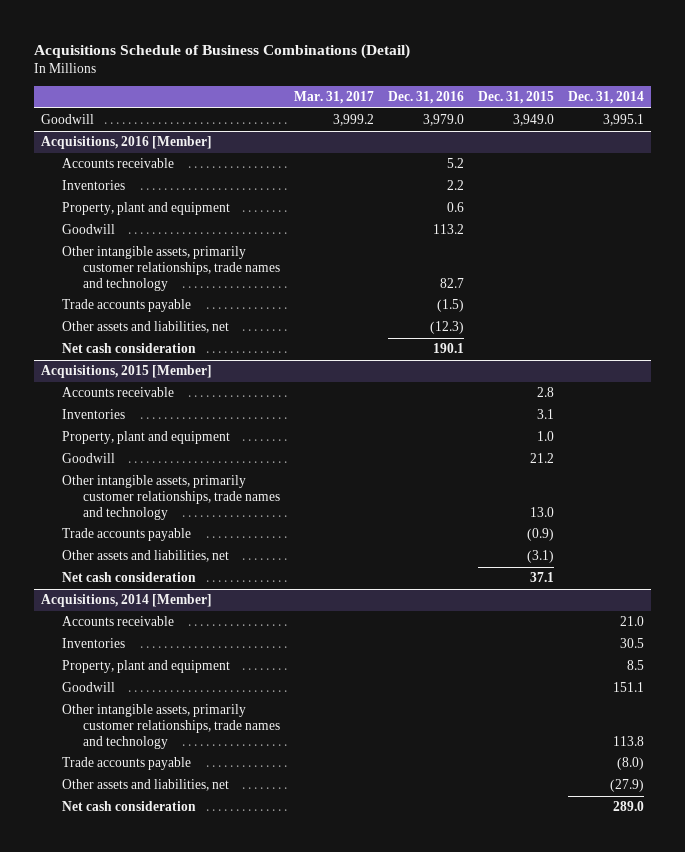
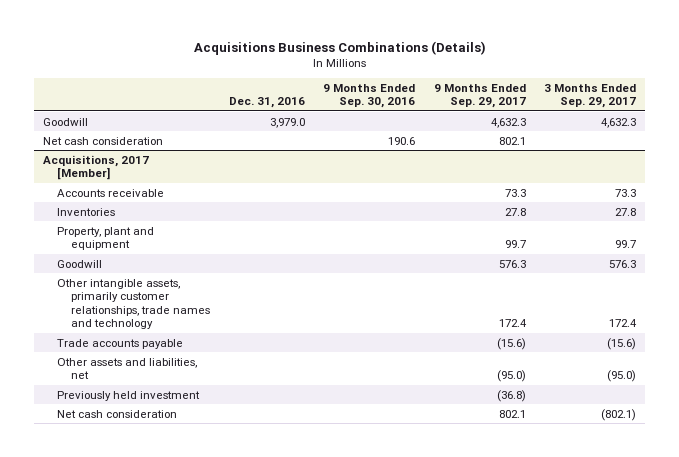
- Acquisitions Schedule of Business Combinations (Detail)
+ Acquisitions Business Combinations (Details)
- | Mar. 31, 2017 | Dec. 31, 2016 | Dec. 31, 2015 | Dec. 31, 2014
+ | Dec. 31, 2016 | 9 Months Ended Sep. 30, 2016 | 9 Months Ended Sep. 29, 2017 | 3 Months Ended Sep. 29, 2017
- Acquisitions, 2016 [Member]
- Accounts receivable | | 5.2 | |
- Inventories | | 2.2 | |
- Property, plant and equipment | | 0.6 | |
- Goodwill | | 113.2 | |
- Other intangible assets, primarily customer relationships, trade names and technology | | 82.7 | |
- Trade accounts payable | | (1.5) | |
- Other assets and liabilities, net | | (12.3) | |
- Net cash consideration | | 190.1 | |
- Acquisitions, 2015 [Member]
- Accounts receivable | | | 2.8 |
- Inventories | | | 3.1 |
- Property, plant and equipment | | | 1.0 |
- Goodwill | | | 21.2 |
- Other intangible assets, primarily customer relationships, trade names and technology | | | 13.0 |
- Trade accounts payable | | | (0.9) |
- Other assets and liabilities, net | | | (3.1) |
- Net cash consideration | | | 37.1 |
- Acquisitions, 2014 [Member]
- Accounts receivable | | | | 21.0
- Inventories | | | | 30.5
- Property, plant and equipment | | | | 8.5
- Goodwill | | | | 151.1
- Other intangible assets, primarily customer relationships, trade names and technology | | | | 113.8
- Trade accounts payable | | | | (8.0)
- Other assets and liabilities, net | | | | (27.9)
- Net cash consideration | | | | 289.0
+ Net cash consideration | | 190.6 | 802.1 |
+ Acquisitions, 2017 [Member]
+ Accounts receivable | | | 73.3 | 73.3
+ Inventories | | | 27.8 | 27.8
+ Property, plant and equipment | | | 99.7 | 99.7
+ Goodwill | | | 576.3 | 576.3
+ Other intangible assets, primarily customer relationships, trade names and technology | | | 172.4 | 172.4
+ Trade accounts payable | | | (15.6) | (15.6)
+ Other assets and liabilities, net | | | (95.0) | (95.0)
+ Previously held investment | | | (36.8) |
+ Net cash consideration | | | 802.1 | (802.1)

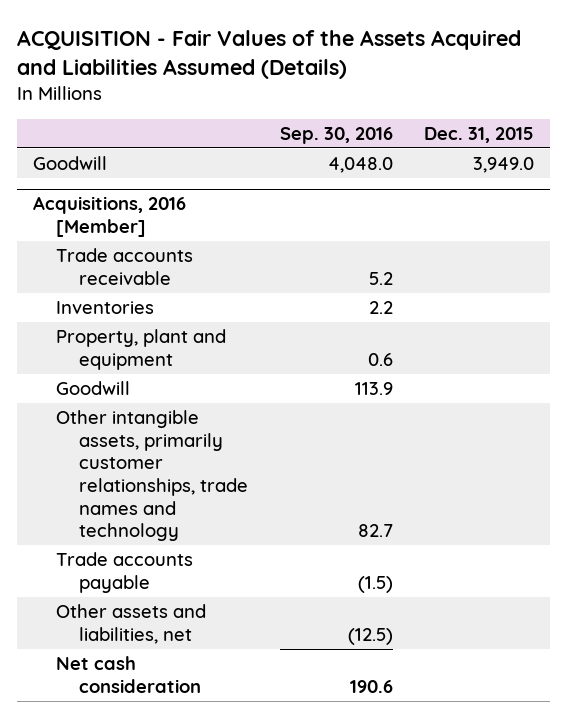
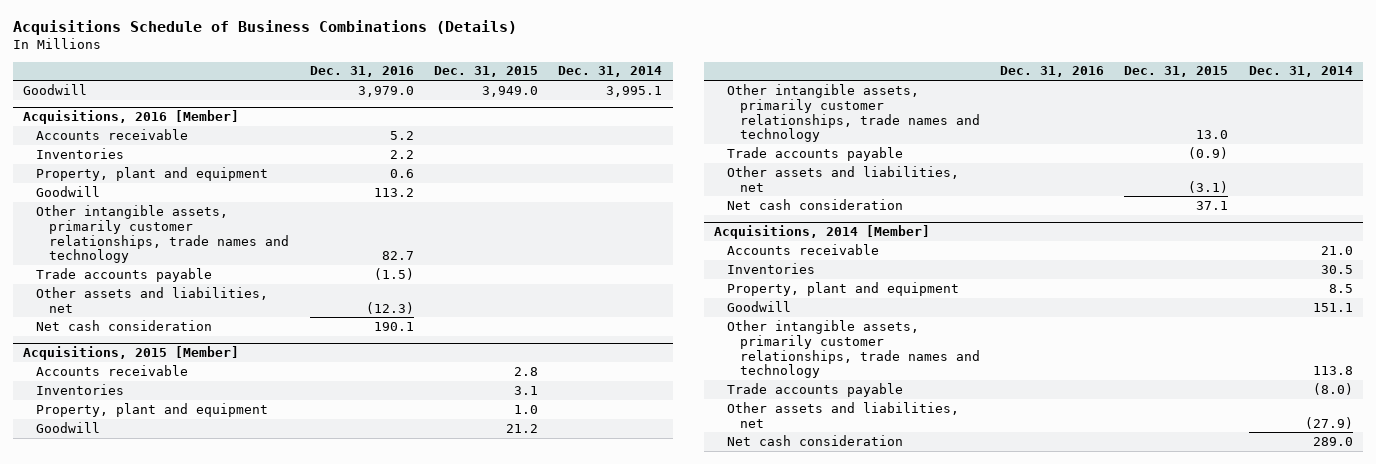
- ACQUISITION - Fair Values of the Assets Acquired and Liabilities Assumed (Details)
+ Acquisitions Schedule of Business Combinations (Details)
- | Sep. 30, 2016 | Dec. 31, 2015
+ | Dec. 31, 2016 | Dec. 31, 2015 | Dec. 31, 2014
@ Acquisitions, 2016 [Member]
- Trade accounts receivable | 5.2 |
+ Accounts receivable | 5.2 | |
+ Acquisitions, 2015 [Member]
+ Accounts receivable | | 2.8 |
+ Inventories | | 3.1 |
+ Property, plant and equipment | | 1.0 |
+ Goodwill | | 21.2 |
+ Other intangible assets, primarily customer relationships, trade names and technology | | 13.0 |
+ Trade accounts payable | | (0.9) |
+ Other assets and liabilities, net | | (3.1) |
+ Net cash consideration | | 37.1 |
+ Acquisitions, 2014 [Member]
+ Accounts receivable | | | 21.0
+ Inventories | | | 30.5
+ Property, plant and equipment | | | 8.5
+ Goodwill | | | 151.1
+ Other intangible assets, primarily customer relationships, trade names and technology | | | 113.8
+ Trade accounts payable | | | (8.0)
+ Other assets and liabilities, net | | | (27.9)
+ Net cash consideration | | | 289.0

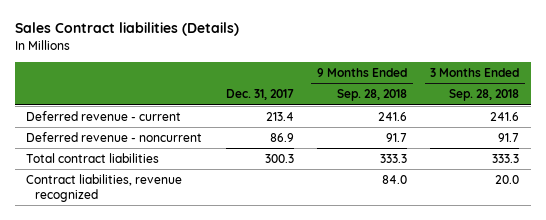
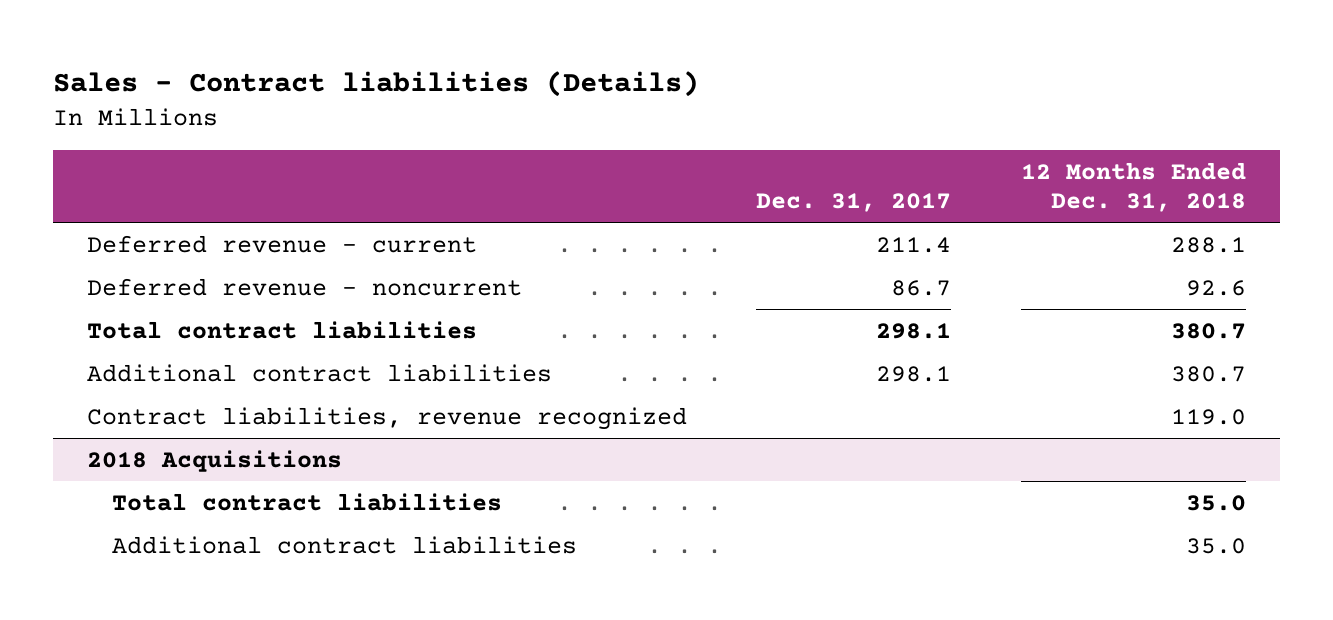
- Sales Contract liabilities (Details)
+ Sales - Contract liabilities (Details)
- | Dec. 31, 2017 | 9 Months Ended Sep. 28, 2018 | 3 Months Ended Sep. 28, 2018
+ | Dec. 31, 2017 | 12 Months Ended Dec. 31, 2018
- Deferred revenue - current | 213.4 | 241.6 | 241.6
- Deferred revenue - noncurrent | 86.9 | 91.7 | 91.7
- Total contract liabilities | 300.3 | 333.3 | 333.3
+ Deferred revenue - current | 211.4 | 288.1
+ Deferred revenue - noncurrent | 86.7 | 92.6
+ Total contract liabilities | 298.1 | 380.7
+ Additional contract liabilities | 298.1 | 380.7
+ 2018 Acquisitions
+ Total contract liabilities | | 35.0
+ Additional contract liabilities | | 35.0

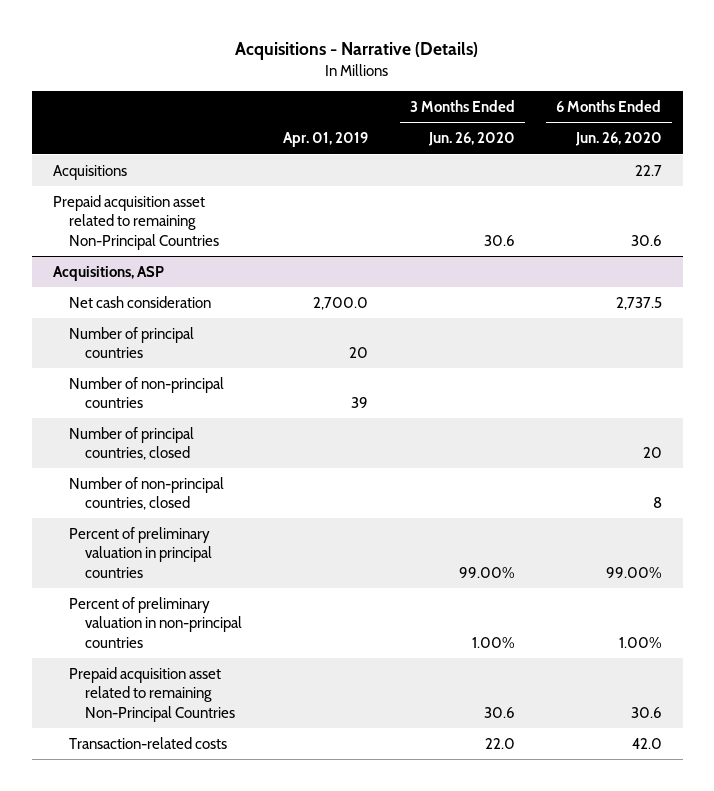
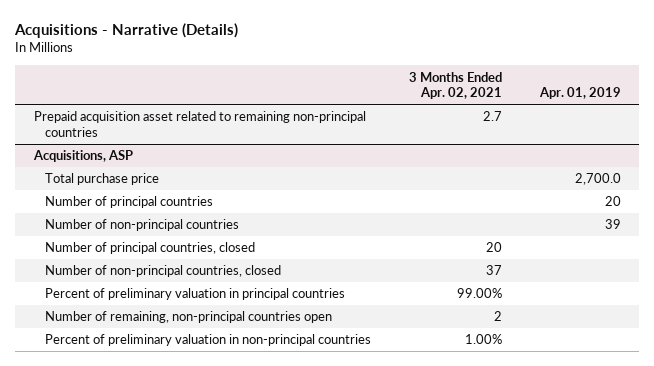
- | Apr. 01, 2019 | 3 Months Ended Jun. 26, 2020 | 6 Months Ended Jun. 26, 2020
+ | 3 Months Ended Apr. 02, 2021 | Apr. 01, 2019
- Acquisitions | | | 22.7
- Prepaid acquisition asset related to remaining Non-Principal Countries | | 30.6 | 30.6
+ Prepaid acquisition asset related to remaining non-principal countries | 2.7 |
@ Acquisitions, ASP
- Net cash consideration | 2,700.0 | | 2,737.5
+ Total purchase price | | 2,700.0
+ Number of remaining, non-principal countries open | 2 |
- Prepaid acquisition asset related to remaining Non-Principal Countries | | 30.6 | 30.6
- Transaction-related costs | | 22.0 | 42.0

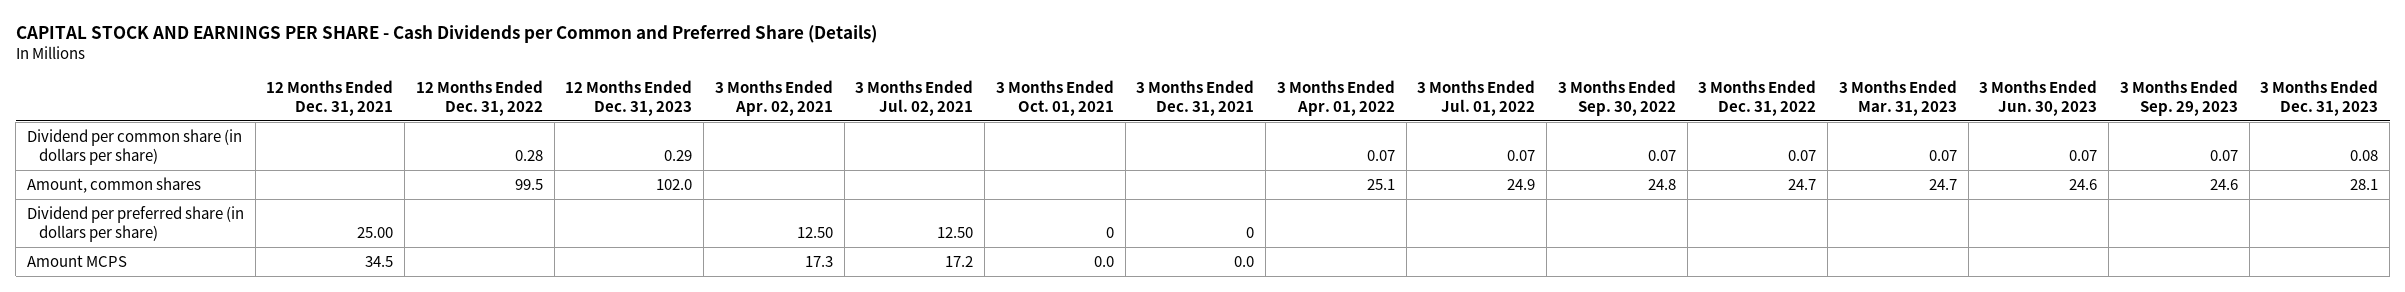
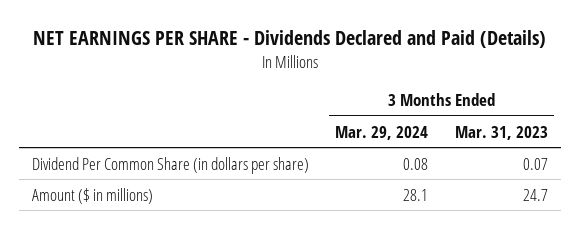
- CAPITAL STOCK AND EARNINGS PER SHARE - Cash Dividends per Common and Preferred Share (Details)
+ NET EARNINGS PER SHARE - Dividends Declared and Paid (Details)
- | 12 Months Ended Dec. 31, 2021 | 12 Months Ended Dec. 31, 2022 | 12 Months Ended Dec. 31, 2023 | 3 Months Ended Apr. 02, 2021 | 3 Months Ended Jul. 02, 2021 | 3 Months Ended Oct. 01, 2021 | 3 Months Ended Dec. 31, 2021 | 3 Months Ended Apr. 01, 2022 | 3 Months Ended Jul. 01, 2022 | 3 Months Ended Sep. 30, 2022 | 3 Months Ended Dec. 31, 2022 | 3 Months Ended Mar. 31, 2023 | 3 Months Ended Jun. 30, 2023 | 3 Months Ended Sep. 29, 2023 | 3 Months Ended Dec. 31, 2023
+ | 3 Months Ended Mar. 29, 2024 | 3 Months Ended Mar. 31, 2023
- Dividend per common share (in dollars per share) | | 0.28 | 0.29 | | | | | 0.07 | 0.07 | 0.07 | 0.07 | 0.07 | 0.07 | 0.07 | 0.08
- Amount, common shares | | 99.5 | 102.0 | | | | | 25.1 | 24.9 | 24.8 | 24.7 | 24.7 | 24.6 | 24.6 | 28.1
- Dividend per preferred share (in dollars per share) | 25.00 | | | 12.50 | 12.50 | 0 | 0 | | | | | | | |
- Amount MCPS | 34.5 | | | 17.3 | 17.2 | 0.0 | 0.0 | | | | | | | |
+ Dividend Per Common Share (in dollars per share) | 0.08 | 0.07
+ Amount ($ in millions) | 28.1 | 24.7

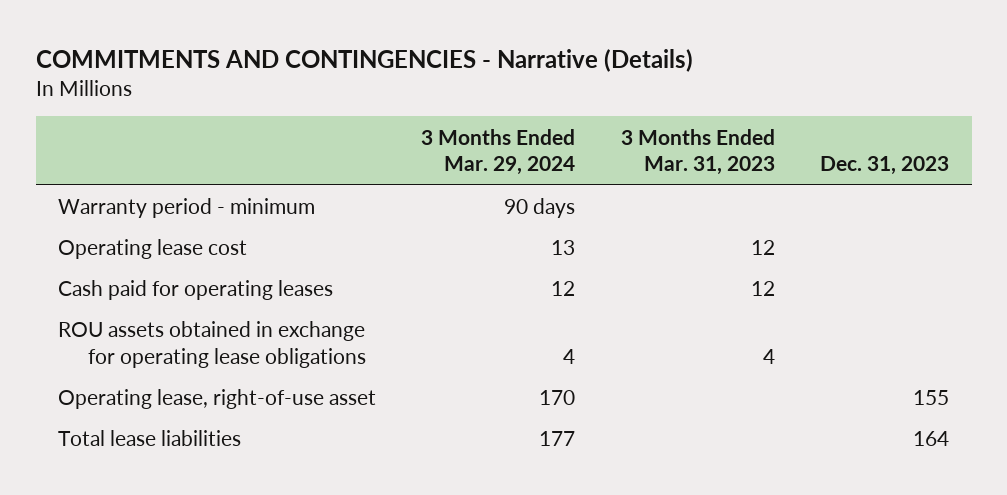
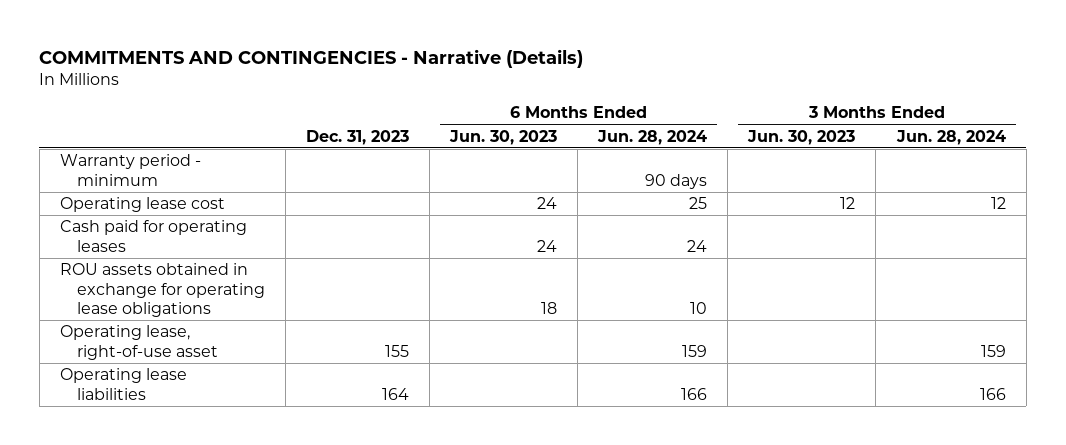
- | 3 Months Ended Mar. 29, 2024 | 3 Months Ended Mar. 31, 2023 | Dec. 31, 2023
+ | Dec. 31, 2023 | 6 Months Ended Jun. 30, 2023 | 6 Months Ended Jun. 28, 2024 | 3 Months Ended Jun. 30, 2023 | 3 Months Ended Jun. 28, 2024
- Total lease liabilities | 177 | | 164
+ Operating lease liabilities | 164 | | 166 | | 166

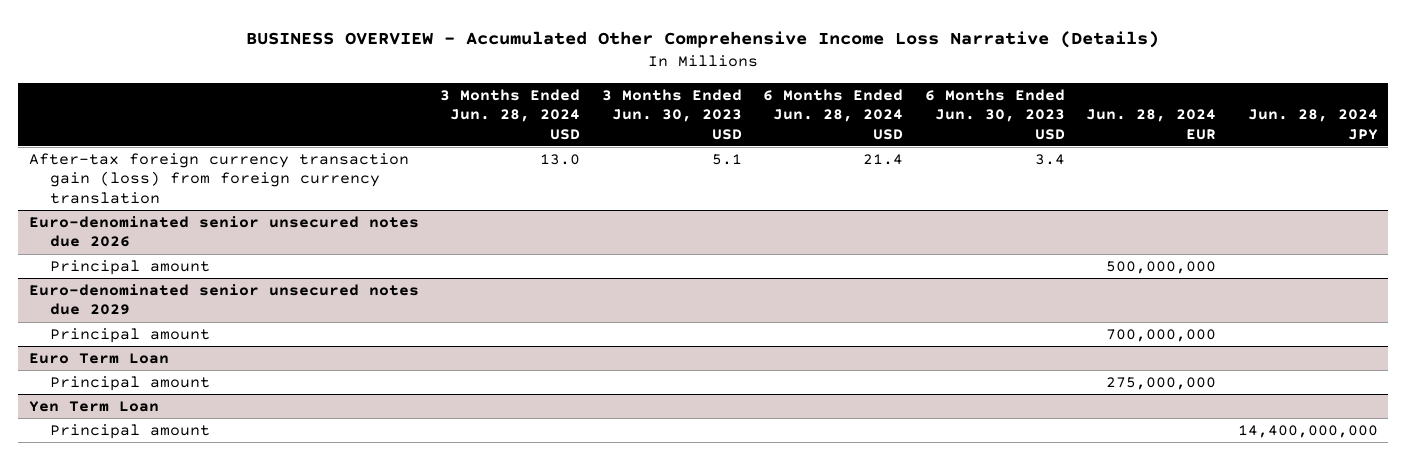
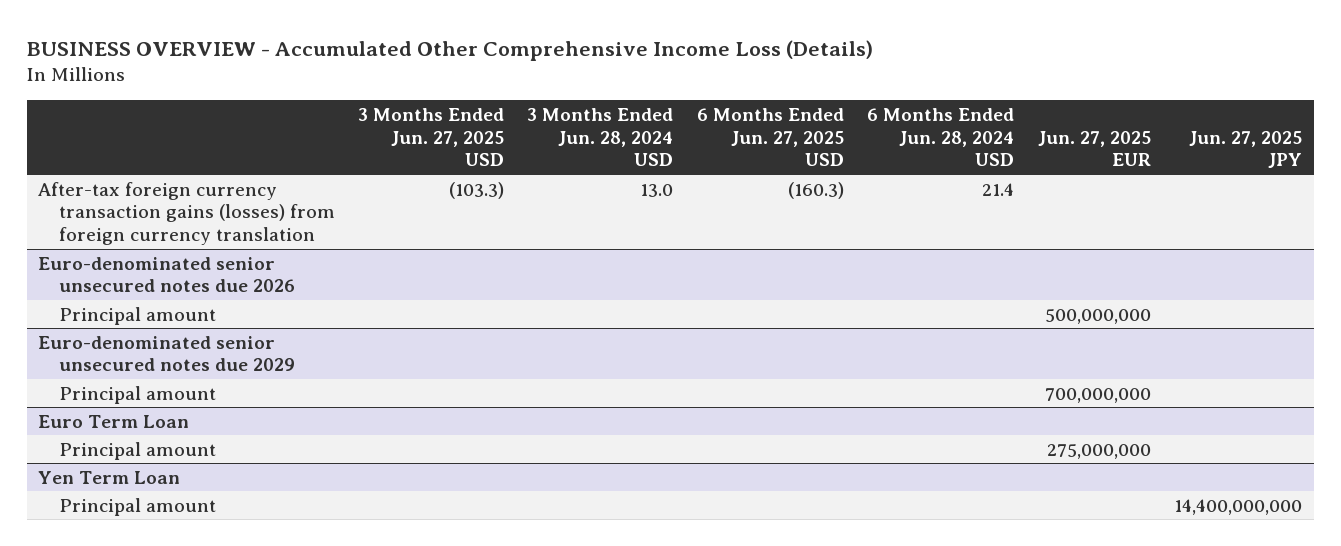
- BUSINESS OVERVIEW - Accumulated Other Comprehensive Income Loss Narrative (Details)
+ BUSINESS OVERVIEW - Accumulated Other Comprehensive Income Loss (Details)
- | 3 Months Ended Jun. 28, 2024 USD | 3 Months Ended Jun. 30, 2023 USD | 6 Months Ended Jun. 28, 2024 USD | 6 Months Ended Jun. 30, 2023 USD | Jun. 28, 2024 EUR | Jun. 28, 2024 JPY
+ | 3 Months Ended Jun. 27, 2025 USD | 3 Months Ended Jun. 28, 2024 USD | 6 Months Ended Jun. 27, 2025 USD | 6 Months Ended Jun. 28, 2024 USD | Jun. 27, 2025 EUR | Jun. 27, 2025 JPY
- After-tax foreign currency transaction gain (loss) from foreign currency translation | 13.0 | 5.1 | 21.4 | 3.4 | |
+ After-tax foreign currency transaction gains (losses) from foreign currency translation | (103.3) | 13.0 | (160.3) | 21.4 | |

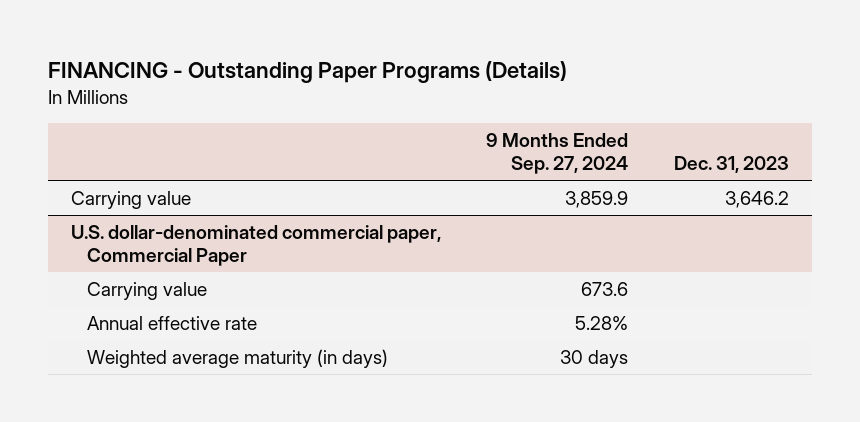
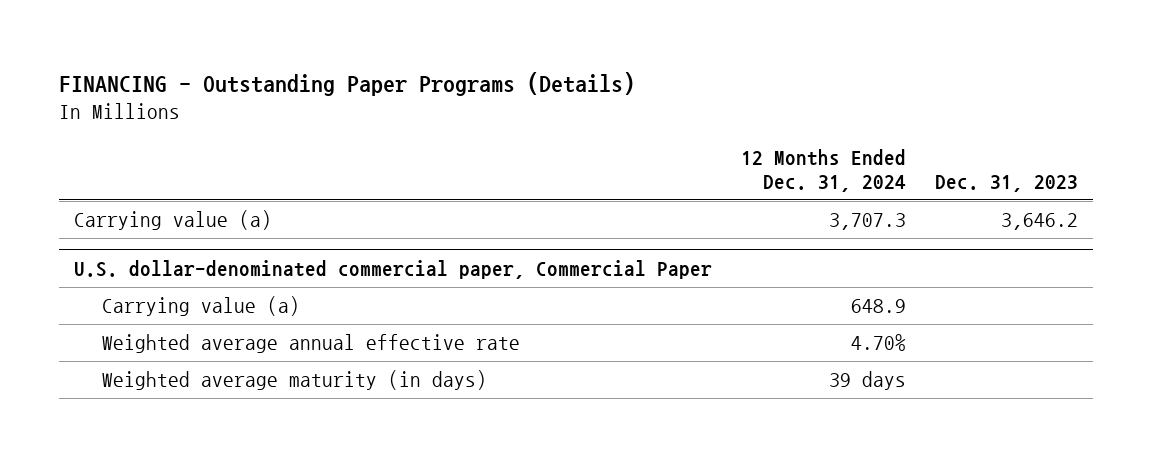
- | 9 Months Ended Sep. 27, 2024 | Dec. 31, 2023
+ | 12 Months Ended Dec. 31, 2024 | Dec. 31, 2023
- Carrying value | 3,859.9 | 3,646.2
+ Carrying value (a) | 3,707.3 | 3,646.2
@ U.S. dollar-denominated commercial paper, Commercial Paper
- Carrying value | 673.6 |
- Annual effective rate | 5.28% |
+ Carrying value (a) | 648.9 |
+ Weighted average annual effective rate | 4.70% |

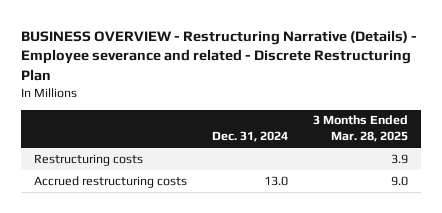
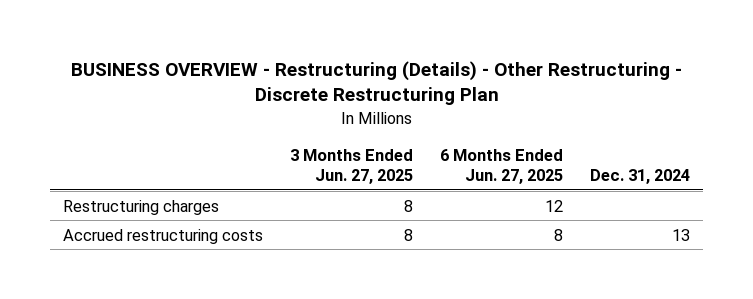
- BUSINESS OVERVIEW - Restructuring Narrative (Details) - Employee severance and related - Discrete Restructuring Plan
+ BUSINESS OVERVIEW - Restructuring (Details) - Other Restructuring - Discrete Restructuring Plan
- | Dec. 31, 2024 | 3 Months Ended Mar. 28, 2025
+ | 3 Months Ended Jun. 27, 2025 | 6 Months Ended Jun. 27, 2025 | Dec. 31, 2024
- Restructuring costs | | 3.9
- Accrued restructuring costs | 13.0 | 9.0
+ Restructuring charges | 8 | 12 |
+ Accrued restructuring costs | 8 | 8 | 13

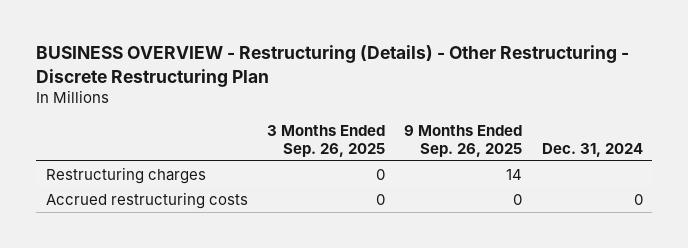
- | 3 Months Ended Jun. 27, 2025 | 6 Months Ended Jun. 27, 2025 | Dec. 31, 2024
+ | 3 Months Ended Sep. 26, 2025 | 9 Months Ended Sep. 26, 2025 | Dec. 31, 2024
- Accrued restructuring costs | 8 | 8 | 13
+ Accrued restructuring costs | 0 | 0 | 0

